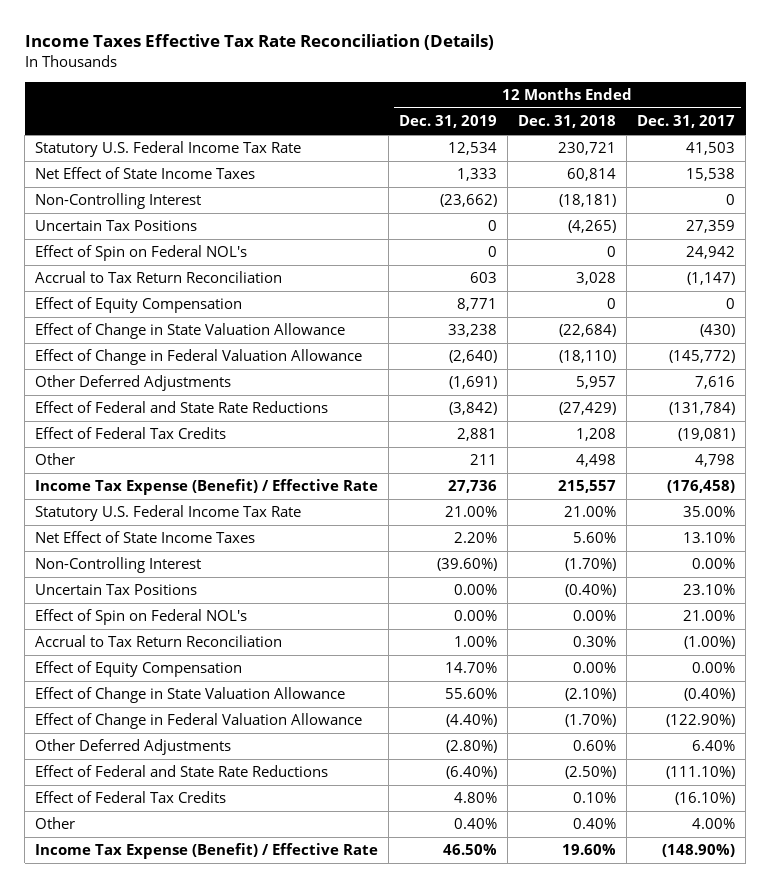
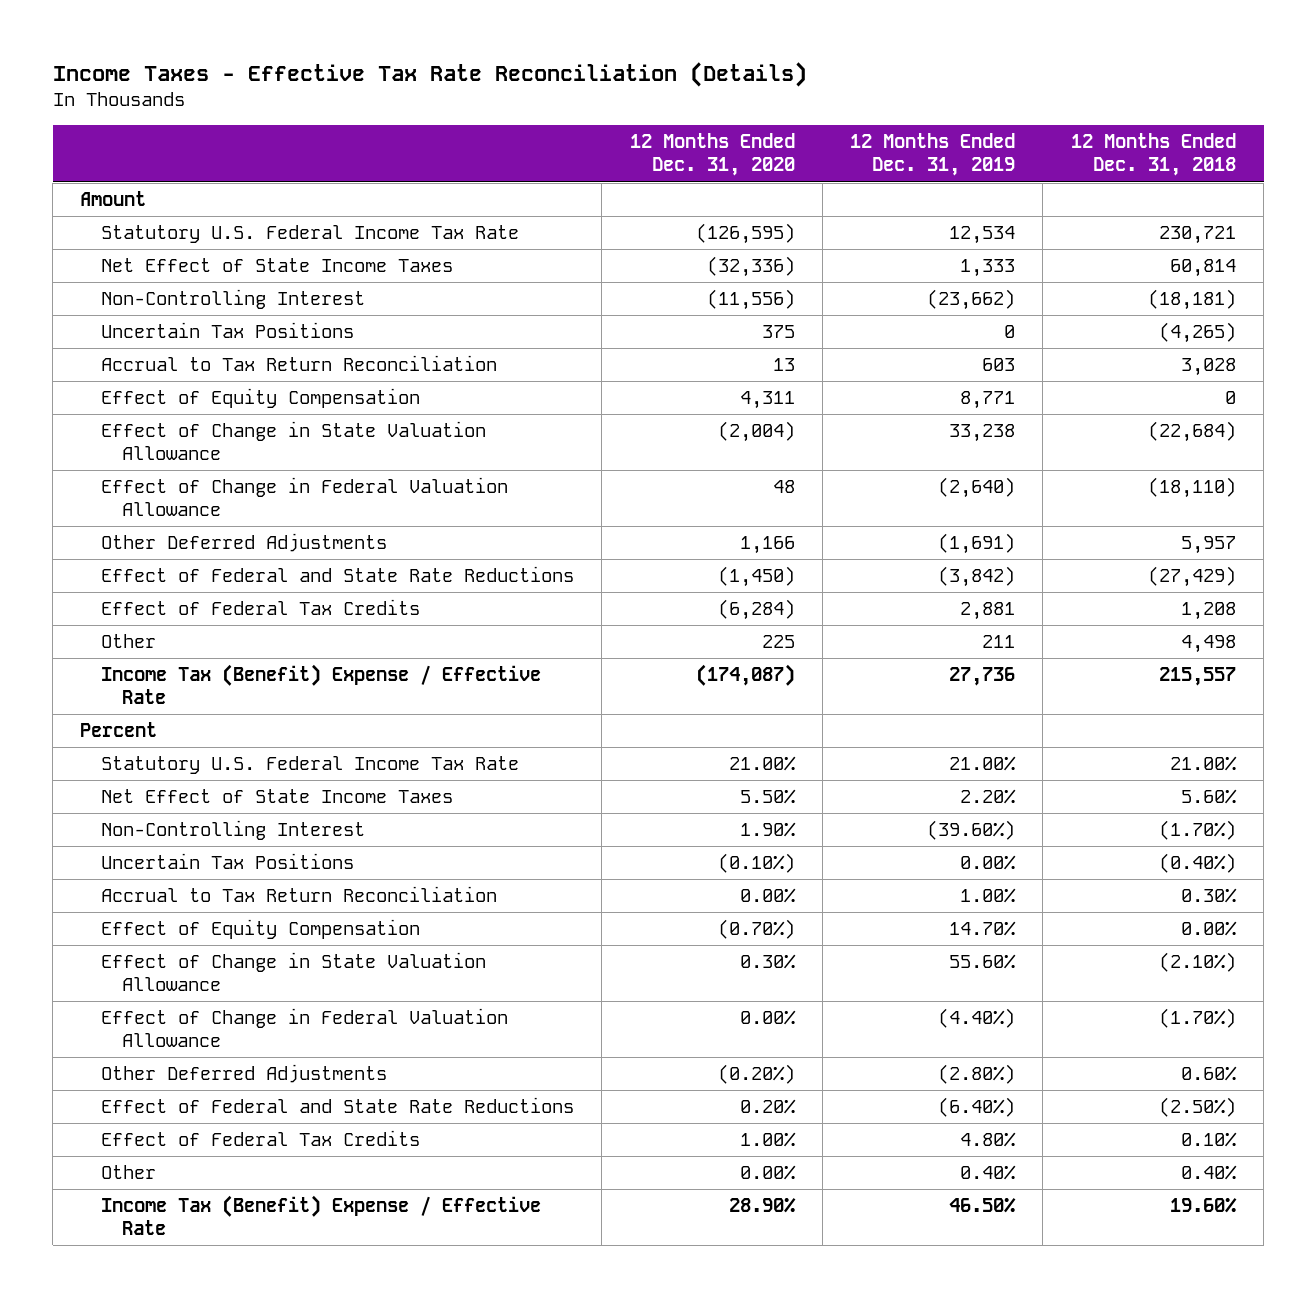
- Income Taxes Effective Tax Rate Reconciliation (Details)
+ Income Taxes - Effective Tax Rate Reconciliation (Details)
- | 12 Months Ended Dec. 31, 2019 | 12 Months Ended Dec. 31, 2018 | 12 Months Ended Dec. 31, 2017
+ | 12 Months Ended Dec. 31, 2020 | 12 Months Ended Dec. 31, 2019 | 12 Months Ended Dec. 31, 2018
+ Amount
- Effect of Spin on Federal NOL's | 0 | 0 | 24,942
- Income Tax Expense (Benefit) / Effective Rate | 27,736 | 215,557 | (176,458)
+ Income Tax (Benefit) Expense / Effective Rate | (174,087) | 27,736 | 215,557
+ Percent
- Effect of Spin on Federal NOL's | 0.00% | 0.00% | 21.00%
- Income Tax Expense (Benefit) / Effective Rate | 46.50% | 19.60% | (148.90%)
+ Income Tax (Benefit) Expense / Effective Rate | 28.90% | 46.50% | 19.60%

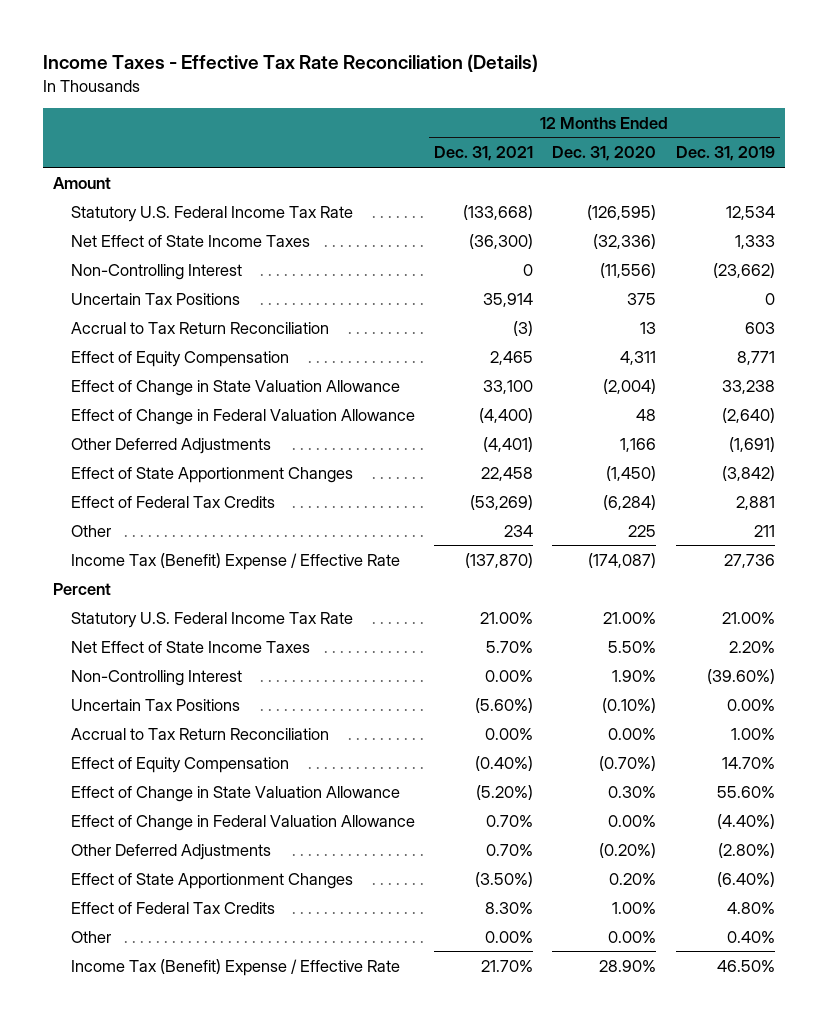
- | 12 Months Ended Dec. 31, 2020 | 12 Months Ended Dec. 31, 2019 | 12 Months Ended Dec. 31, 2018
+ | 12 Months Ended Dec. 31, 2021 | 12 Months Ended Dec. 31, 2020 | 12 Months Ended Dec. 31, 2019
- Effect of Federal and State Rate Reductions | (1,450) | (3,842) | (27,429)
+ Effect of State Apportionment Changes | 22,458 | (1,450) | (3,842)
- Effect of Federal and State Rate Reductions | 0.20% | (6.40%) | (2.50%)
+ Effect of State Apportionment Changes | (3.50%) | 0.20% | (6.40%)

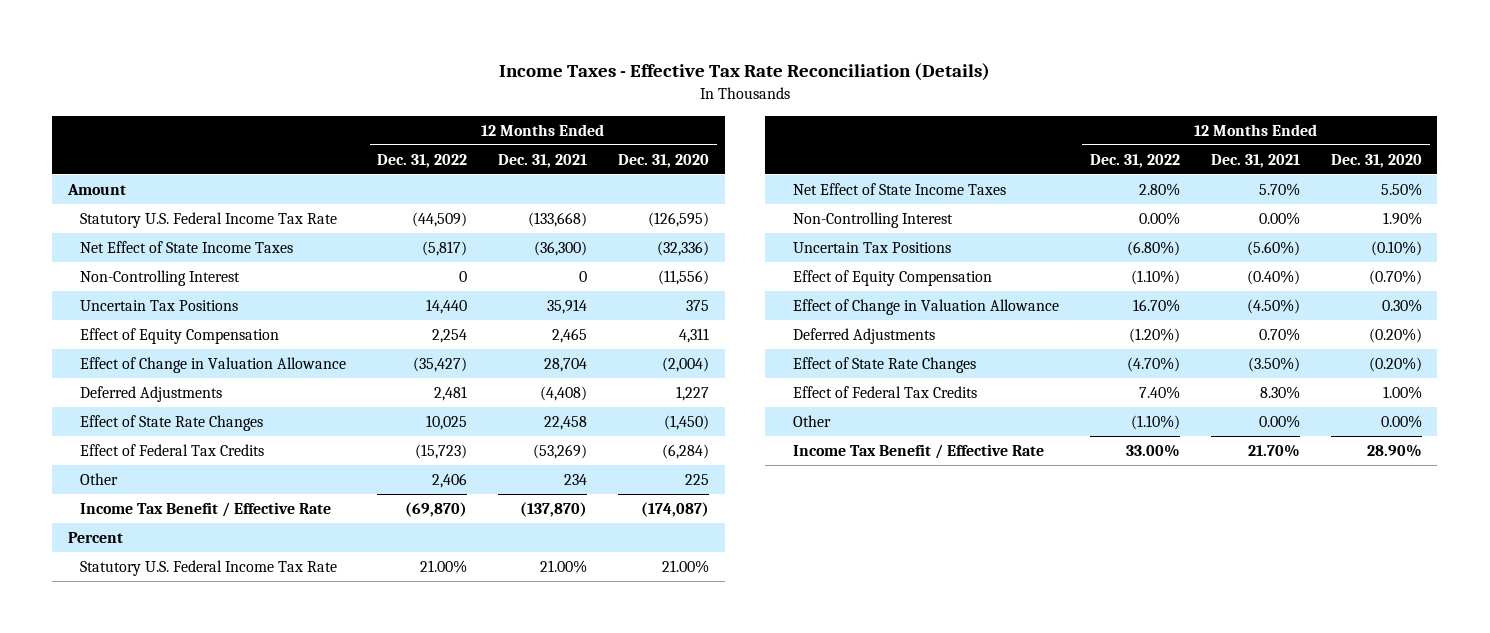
- | 12 Months Ended Dec. 31, 2021 | 12 Months Ended Dec. 31, 2020 | 12 Months Ended Dec. 31, 2019
+ | 12 Months Ended Dec. 31, 2022 | 12 Months Ended Dec. 31, 2021 | 12 Months Ended Dec. 31, 2020
- Accrual to Tax Return Reconciliation | (3) | 13 | 603
- Effect of Change in State Valuation Allowance | 33,100 | (2,004) | 33,238
- Effect of Change in Federal Valuation Allowance | (4,400) | 48 | (2,640)
- Other Deferred Adjustments | (4,401) | 1,166 | (1,691)
- Effect of State Apportionment Changes | 22,458 | (1,450) | (3,842)
+ Effect of Change in Valuation Allowance | (35,427) | 28,704 | (2,004)
+ Deferred Adjustments | 2,481 | (4,408) | 1,227
+ Effect of State Rate Changes | 10,025 | 22,458 | (1,450)
- Income Tax (Benefit) Expense / Effective Rate | (137,870) | (174,087) | 27,736
+ Income Tax Benefit / Effective Rate | (69,870) | (137,870) | (174,087)
- Accrual to Tax Return Reconciliation | 0.00% | 0.00% | 1.00%
- Effect of Change in State Valuation Allowance | (5.20%) | 0.30% | 55.60%
- Effect of Change in Federal Valuation Allowance | 0.70% | 0.00% | (4.40%)
- Other Deferred Adjustments | 0.70% | (0.20%) | (2.80%)
- Effect of State Apportionment Changes | (3.50%) | 0.20% | (6.40%)
+ Effect of Change in Valuation Allowance | 16.70% | (4.50%) | 0.30%
+ Deferred Adjustments | (1.20%) | 0.70% | (0.20%)
+ Effect of State Rate Changes | (4.70%) | (3.50%) | (0.20%)
- Income Tax (Benefit) Expense / Effective Rate | 21.70% | 28.90% | 46.50%
+ Income Tax Benefit / Effective Rate | 33.00% | 21.70% | 28.90%

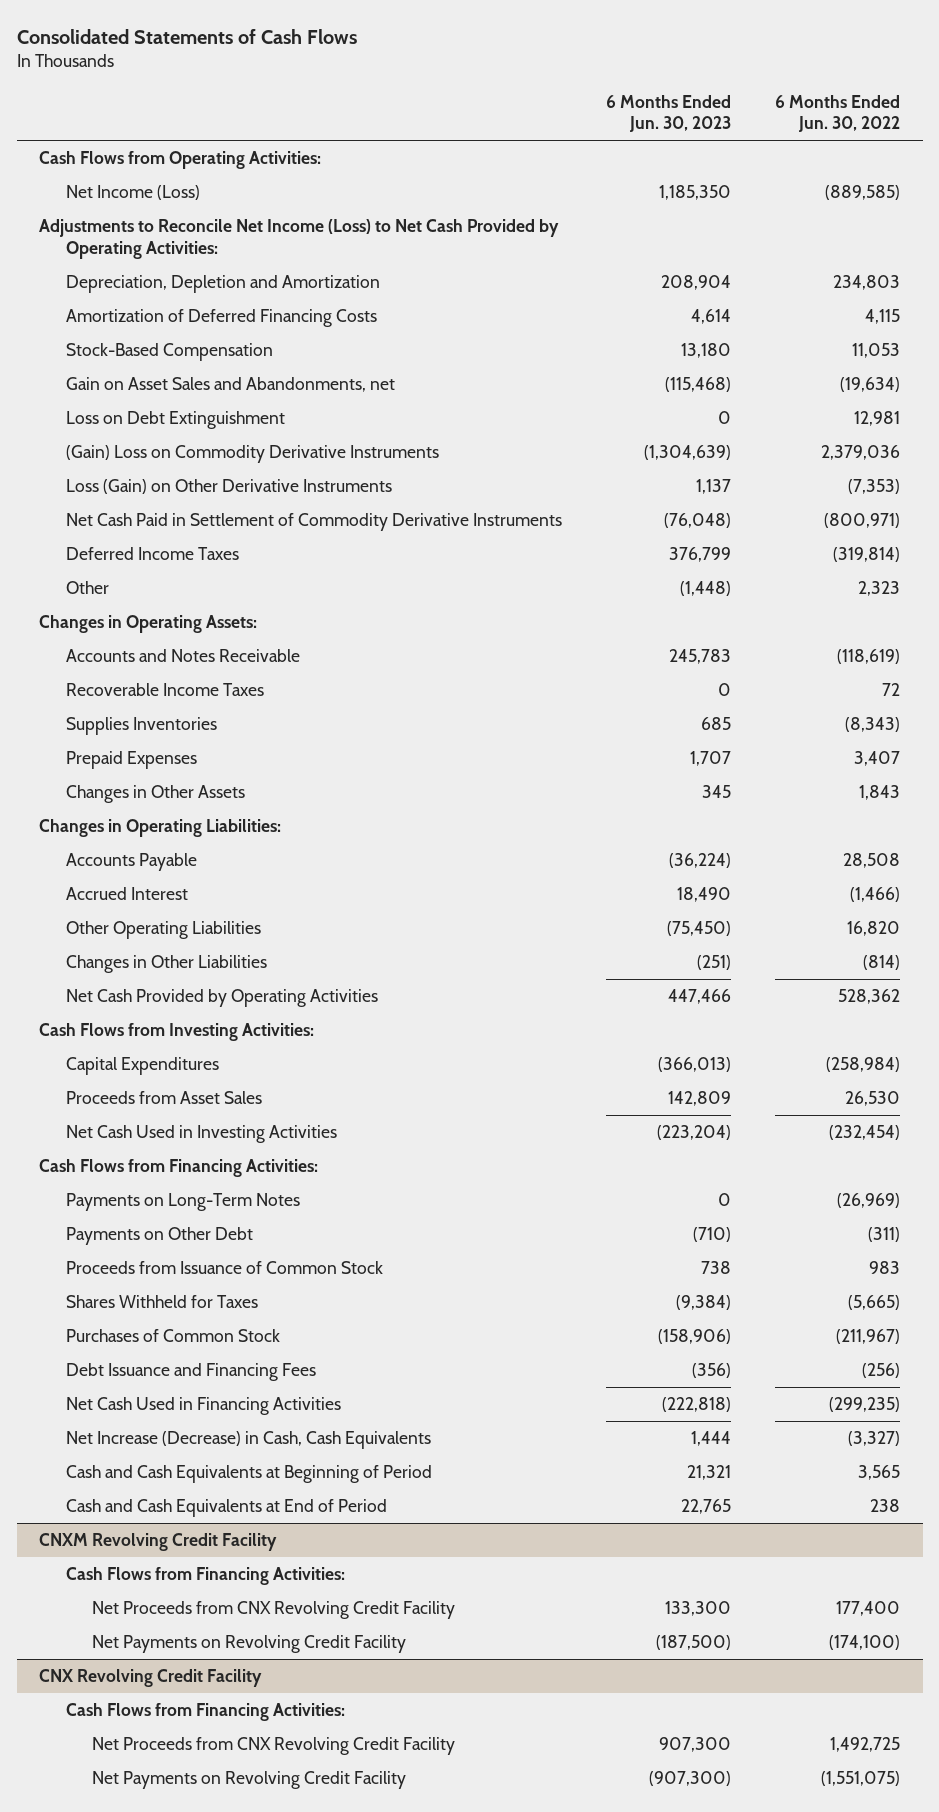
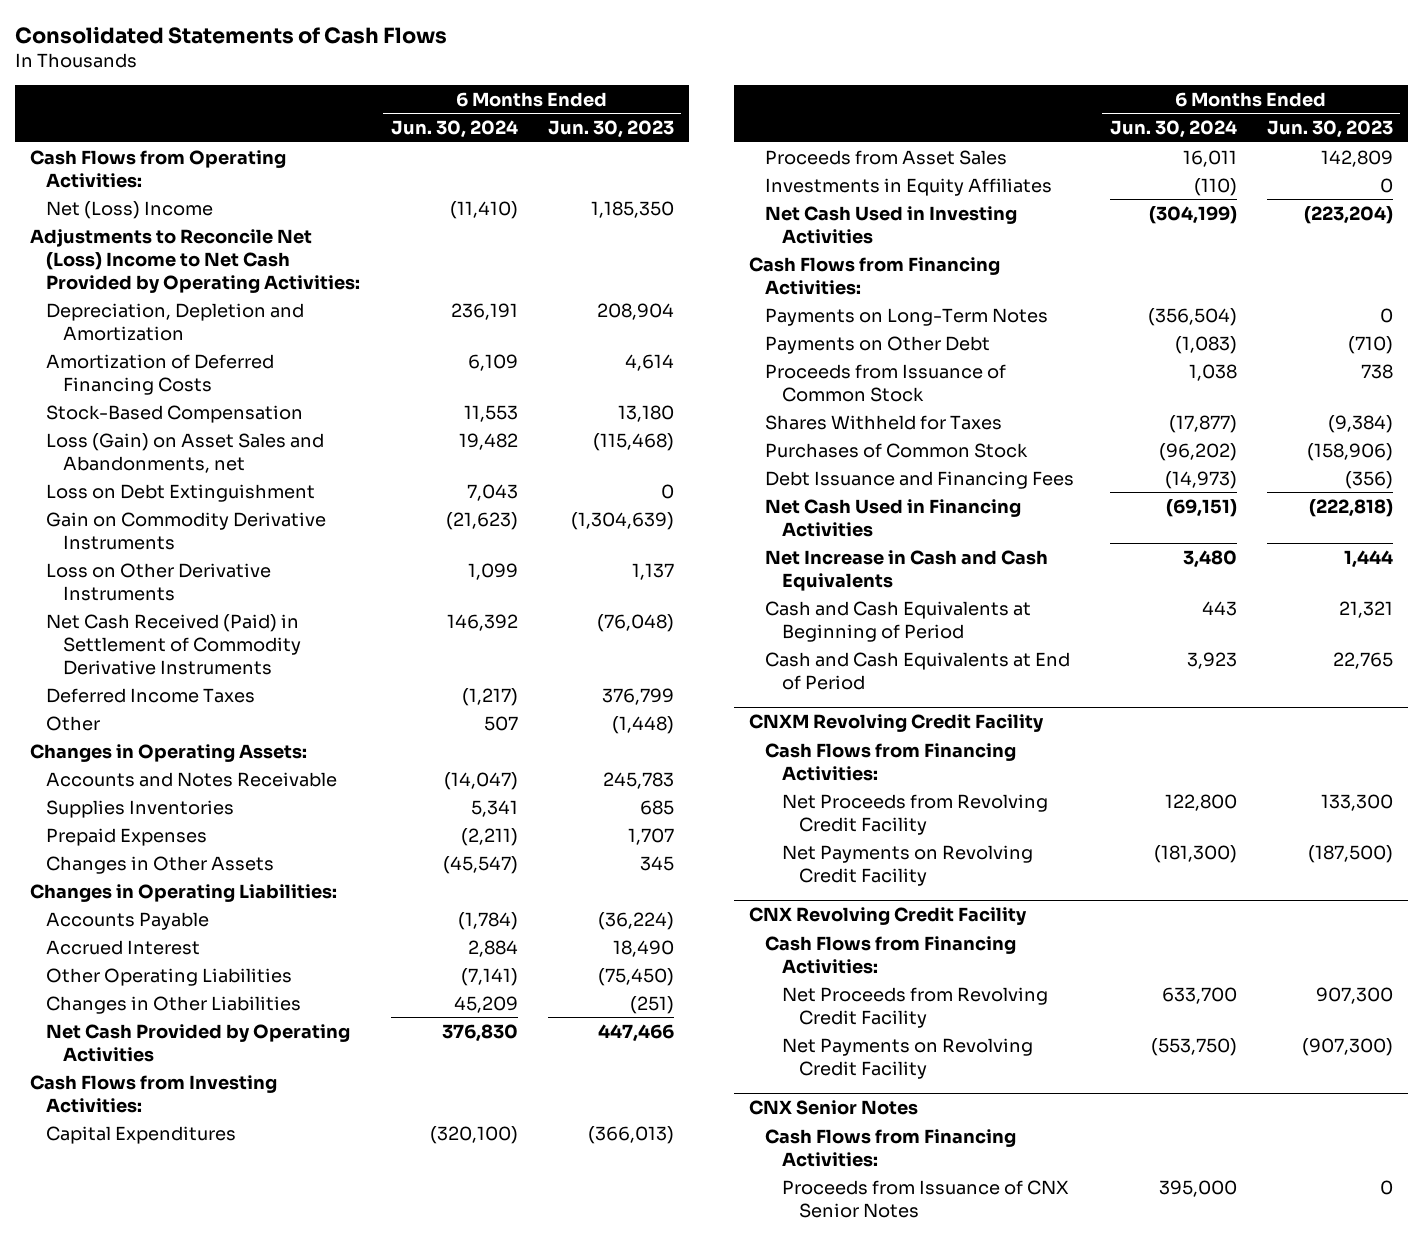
- | 6 Months Ended Jun. 30, 2023 | 6 Months Ended Jun. 30, 2022
+ | 6 Months Ended Jun. 30, 2024 | 6 Months Ended Jun. 30, 2023
- Net Income (Loss) | 1,185,350 | (889,585)
- Adjustments to Reconcile Net Income (Loss) to Net Cash Provided by Operating Activities:
+ Net (Loss) Income | (11,410) | 1,185,350
+ Adjustments to Reconcile Net (Loss) Income to Net Cash Provided by Operating Activities:
- Gain on Asset Sales and Abandonments, net | (115,468) | (19,634)
+ Loss (Gain) on Asset Sales and Abandonments, net | 19,482 | (115,468)
- (Gain) Loss on Commodity Derivative Instruments | (1,304,639) | 2,379,036
- Loss (Gain) on Other Derivative Instruments | 1,137 | (7,353)
- Net Cash Paid in Settlement of Commodity Derivative Instruments | (76,048) | (800,971)
+ Gain on Commodity Derivative Instruments | (21,623) | (1,304,639)
+ Loss on Other Derivative Instruments | 1,099 | 1,137
+ Net Cash Received (Paid) in Settlement of Commodity Derivative Instruments | 146,392 | (76,048)
- Recoverable Income Taxes | 0 | 72
+ Investments in Equity Affiliates | (110) | 0
- Net Increase (Decrease) in Cash, Cash Equivalents | 1,444 | (3,327)
+ Net Increase in Cash and Cash Equivalents | 3,480 | 1,444
@ CNXM Revolving Credit Facility
- Net Proceeds from CNX Revolving Credit Facility | 133,300 | 177,400
+ Net Proceeds from Revolving Credit Facility | 122,800 | 133,300
@ CNX Revolving Credit Facility
- Net Proceeds from CNX Revolving Credit Facility | 907,300 | 1,492,725
+ Net Proceeds from Revolving Credit Facility | 633,700 | 907,300
+ CNX Senior Notes
+ Cash Flows from Financing Activities:
+ Proceeds from Issuance of CNX Senior Notes | 395,000 | 0

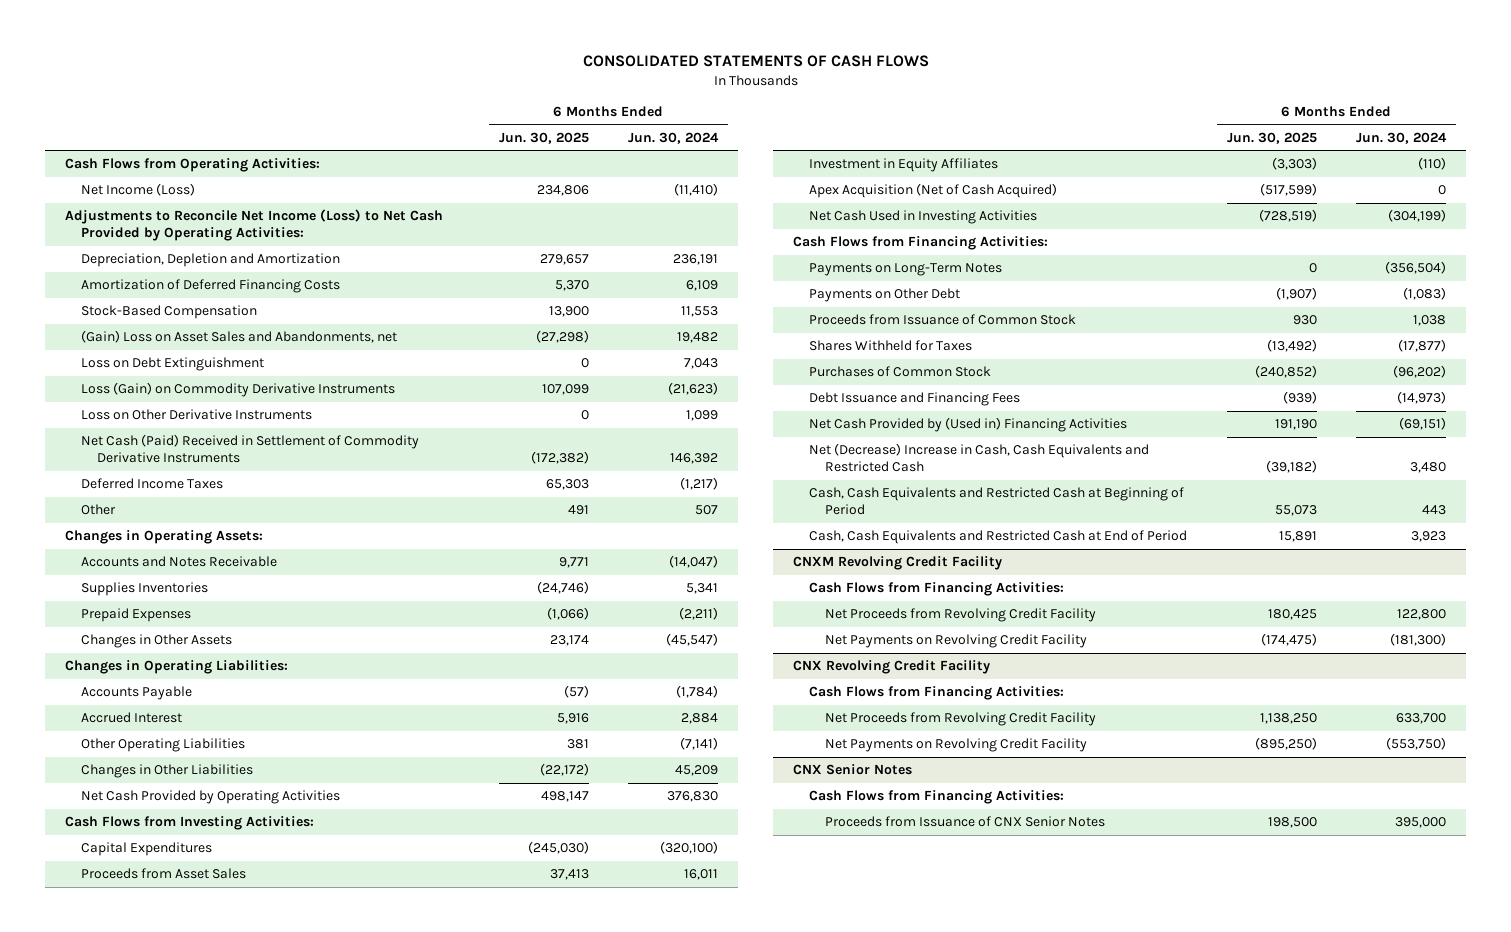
- Consolidated Statements of Cash Flows
+ CONSOLIDATED STATEMENTS OF CASH FLOWS
- | 6 Months Ended Jun. 30, 2024 | 6 Months Ended Jun. 30, 2023
+ | 6 Months Ended Jun. 30, 2025 | 6 Months Ended Jun. 30, 2024
- Net (Loss) Income | (11,410) | 1,185,350
- Adjustments to Reconcile Net (Loss) Income to Net Cash Provided by Operating Activities:
+ Net Income (Loss) | 234,806 | (11,410)
+ Adjustments to Reconcile Net Income (Loss) to Net Cash Provided by Operating Activities:
- Loss (Gain) on Asset Sales and Abandonments, net | 19,482 | (115,468)
+ (Gain) Loss on Asset Sales and Abandonments, net | (27,298) | 19,482
- Gain on Commodity Derivative Instruments | (21,623) | (1,304,639)
+ Loss (Gain) on Commodity Derivative Instruments | 107,099 | (21,623)
- Net Cash Received (Paid) in Settlement of Commodity Derivative Instruments | 146,392 | (76,048)
+ Net Cash (Paid) Received in Settlement of Commodity Derivative Instruments | (172,382) | 146,392
- Investments in Equity Affiliates | (110) | 0
+ Investment in Equity Affiliates | (3,303) | (110)
+ Apex Acquisition (Net of Cash Acquired) | (517,599) | 0
- Net Cash Used in Financing Activities | (69,151) | (222,818)
- Net Increase in Cash and Cash Equivalents | 3,480 | 1,444
- Cash and Cash Equivalents at Beginning of Period | 443 | 21,321
- Cash and Cash Equivalents at End of Period | 3,923 | 22,765
+ Net Cash Provided by (Used in) Financing Activities | 191,190 | (69,151)
+ Net (Decrease) Increase in Cash, Cash Equivalents and Restricted Cash | (39,182) | 3,480
+ Cash, Cash Equivalents and Restricted Cash at Beginning of Period | 55,073 | 443
+ Cash, Cash Equivalents and Restricted Cash at End of Period | 15,891 | 3,923

